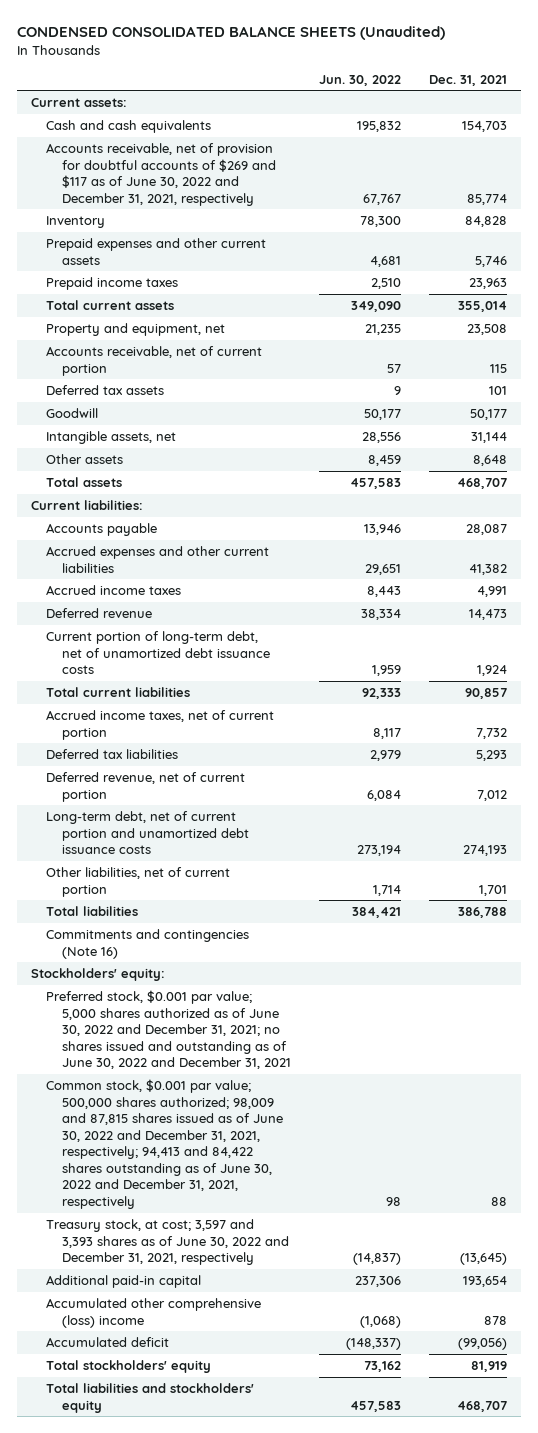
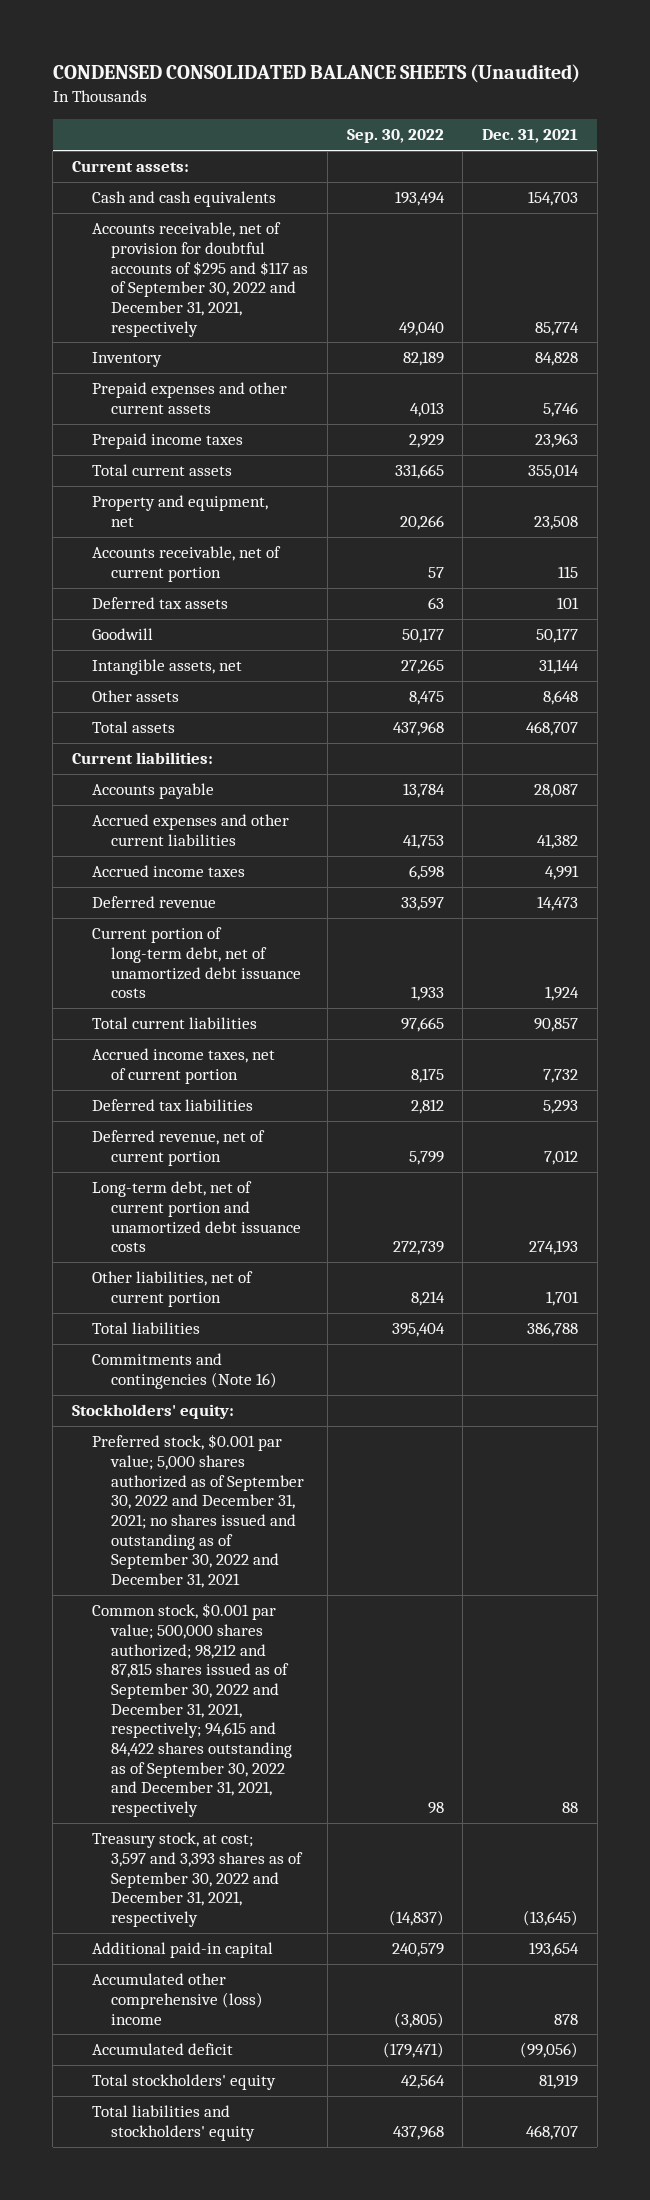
- | Jun. 30, 2022 | Dec. 31, 2021
+ | Sep. 30, 2022 | Dec. 31, 2021
- Accounts receivable, net of provision for doubtful accounts of $269 and $117 as of June 30, 2022 and December 31, 2021, respectively | 67,767 | 85,774
+ Accounts receivable, net of provision for doubtful accounts of $295 and $117 as of September 30, 2022 and December 31, 2021, respectively | 49,040 | 85,774
- Preferred stock, $0.001 par value; 5,000 shares authorized as of June 30, 2022 and December 31, 2021; no shares issued and outstanding as of June 30, 2022 and December 31, 2021
- Common stock, $0.001 par value; 500,000 shares authorized; 98,009 and 87,815 shares issued as of June 30, 2022 and December 31, 2021, respectively; 94,413 and 84,422 shares outstanding as of June 30, 2022 and December 31, 2021, respectively | 98 | 88
- Treasury stock, at cost; 3,597 and 3,393 shares as of June 30, 2022 and December 31, 2021, respectively | (14,837) | (13,645)
+ Preferred stock, $0.001 par value; 5,000 shares authorized as of September 30, 2022 and December 31, 2021; no shares issued and outstanding as of September 30, 2022 and December 31, 2021
+ Common stock, $0.001 par value; 500,000 shares authorized; 98,212 and 87,815 shares issued as of September 30, 2022 and December 31, 2021, respectively; 94,615 and 84,422 shares outstanding as of September 30, 2022 and December 31, 2021, respectively | 98 | 88
+ Treasury stock, at cost; 3,597 and 3,393 shares as of September 30, 2022 and December 31, 2021, respectively | (14,837) | (13,645)

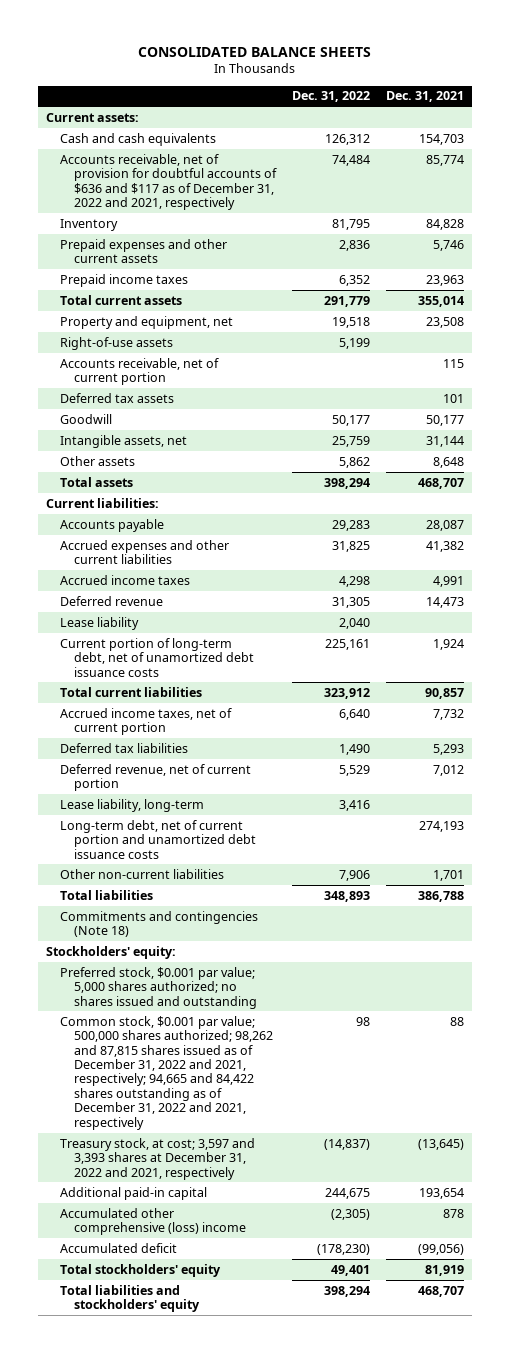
- CONDENSED CONSOLIDATED BALANCE SHEETS (Unaudited)
+ CONSOLIDATED BALANCE SHEETS
- | Sep. 30, 2022 | Dec. 31, 2021
+ | Dec. 31, 2022 | Dec. 31, 2021
- Accounts receivable, net of provision for doubtful accounts of $295 and $117 as of September 30, 2022 and December 31, 2021, respectively | 49,040 | 85,774
+ Accounts receivable, net of provision for doubtful accounts of $636 and $117 as of December 31, 2022 and 2021, respectively | 74,484 | 85,774
+ Right-of-use assets | 5,199 |
+ Lease liability | 2,040 |
+ Lease liability, long-term | 3,416 |
- Other liabilities, net of current portion | 8,214 | 1,701
+ Other non-current liabilities | 7,906 | 1,701
- Commitments and contingencies (Note 16)
+ Commitments and contingencies (Note 18)
- Preferred stock, $0.001 par value; 5,000 shares authorized as of September 30, 2022 and December 31, 2021; no shares issued and outstanding as of September 30, 2022 and December 31, 2021
- Common stock, $0.001 par value; 500,000 shares authorized; 98,212 and 87,815 shares issued as of September 30, 2022 and December 31, 2021, respectively; 94,615 and 84,422 shares outstanding as of September 30, 2022 and December 31, 2021, respectively | 98 | 88
- Treasury stock, at cost; 3,597 and 3,393 shares as of September 30, 2022 and December 31, 2021, respectively | (14,837) | (13,645)
+ Preferred stock, $0.001 par value; 5,000 shares authorized; no shares issued and outstanding
+ Common stock, $0.001 par value; 500,000 shares authorized; 98,262 and 87,815 shares issued as of December 31, 2022 and 2021, respectively; 94,665 and 84,422 shares outstanding as of December 31, 2022 and 2021, respectively | 98 | 88
+ Treasury stock, at cost; 3,597 and 3,393 shares at December 31, 2022 and 2021, respectively | (14,837) | (13,645)

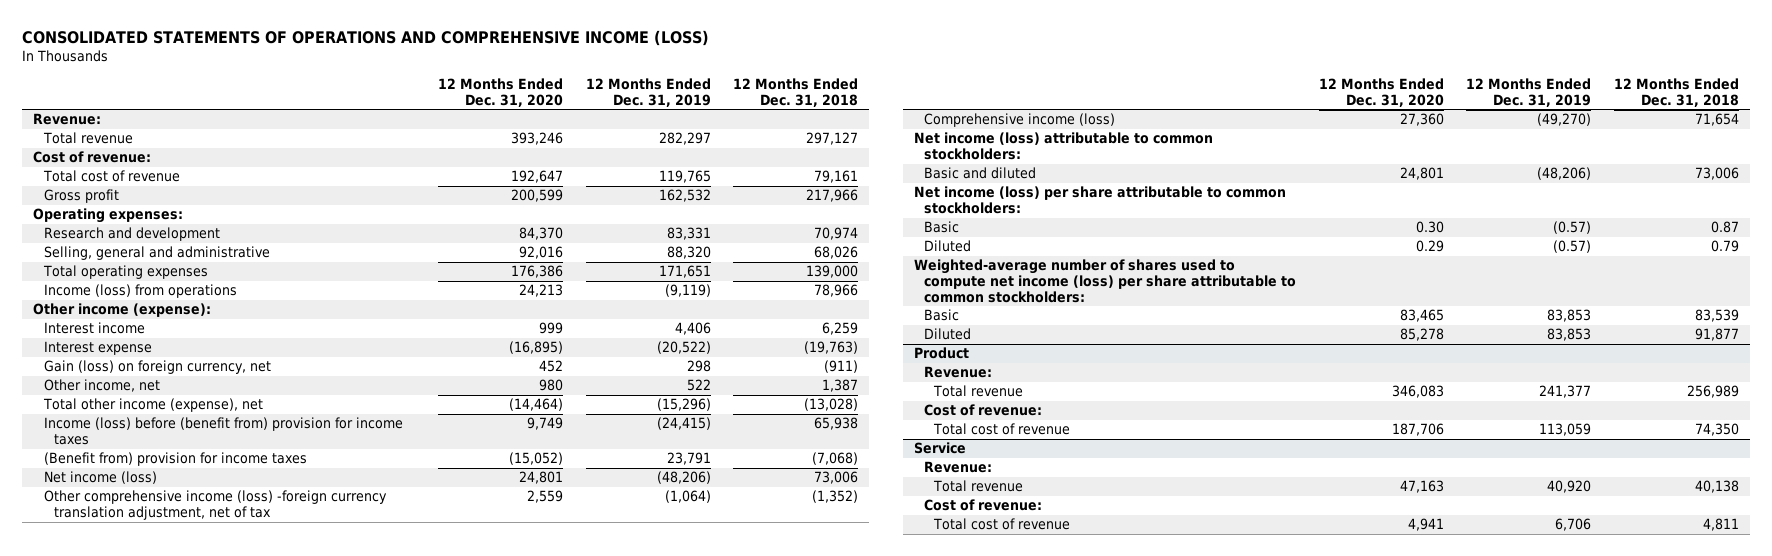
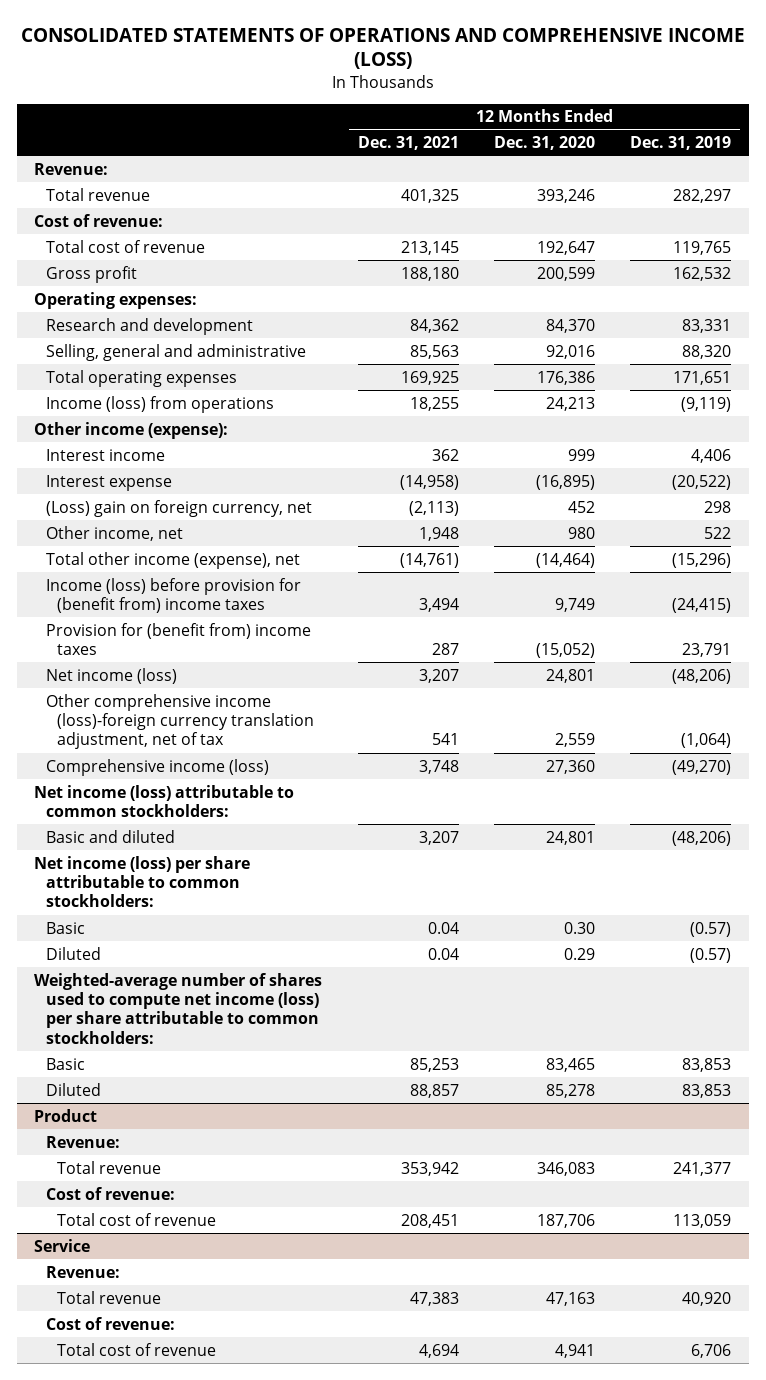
- | 12 Months Ended Dec. 31, 2020 | 12 Months Ended Dec. 31, 2019 | 12 Months Ended Dec. 31, 2018
+ | 12 Months Ended Dec. 31, 2021 | 12 Months Ended Dec. 31, 2020 | 12 Months Ended Dec. 31, 2019
- Gain (loss) on foreign currency, net | 452 | 298 | (911)
+ (Loss) gain on foreign currency, net | (2,113) | 452 | 298
- Income (loss) before (benefit from) provision for income taxes | 9,749 | (24,415) | 65,938
- (Benefit from) provision for income taxes | (15,052) | 23,791 | (7,068)
+ Income (loss) before provision for (benefit from) income taxes | 3,494 | 9,749 | (24,415)
+ Provision for (benefit from) income taxes | 287 | (15,052) | 23,791
- Other comprehensive income (loss) -foreign currency translation adjustment, net of tax | 2,559 | (1,064) | (1,352)
+ Other comprehensive income (loss)-foreign currency translation adjustment, net of tax | 541 | 2,559 | (1,064)

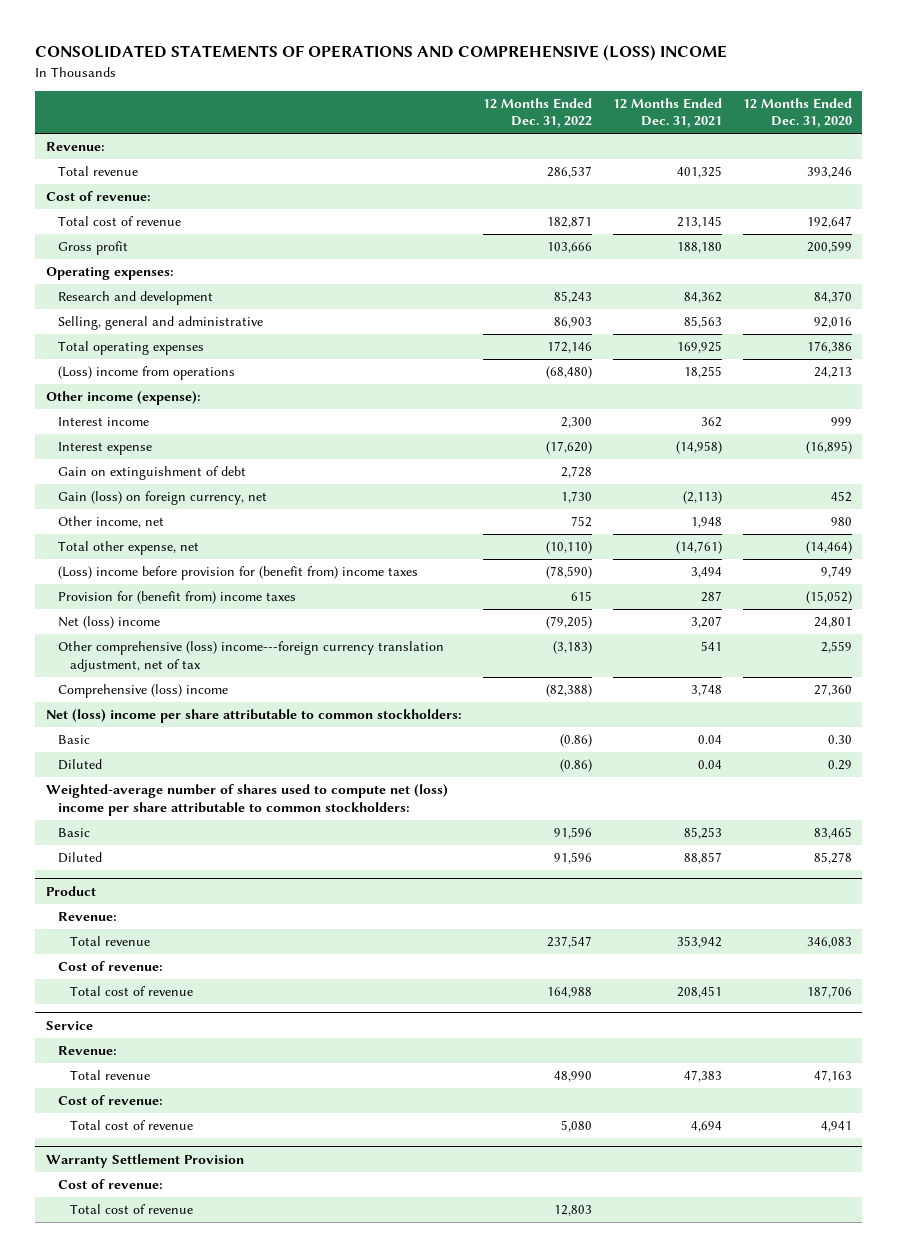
- CONSOLIDATED STATEMENTS OF OPERATIONS AND COMPREHENSIVE INCOME (LOSS)
+ CONSOLIDATED STATEMENTS OF OPERATIONS AND COMPREHENSIVE (LOSS) INCOME
- | 12 Months Ended Dec. 31, 2021 | 12 Months Ended Dec. 31, 2020 | 12 Months Ended Dec. 31, 2019
+ | 12 Months Ended Dec. 31, 2022 | 12 Months Ended Dec. 31, 2021 | 12 Months Ended Dec. 31, 2020
- Income (loss) from operations | 18,255 | 24,213 | (9,119)
+ (Loss) income from operations | (68,480) | 18,255 | 24,213
- (Loss) gain on foreign currency, net | (2,113) | 452 | 298
+ Gain on extinguishment of debt | 2,728 | |
+ Gain (loss) on foreign currency, net | 1,730 | (2,113) | 452
- Total other income (expense), net | (14,761) | (14,464) | (15,296)
- Income (loss) before provision for (benefit from) income taxes | 3,494 | 9,749 | (24,415)
+ Total other expense, net | (10,110) | (14,761) | (14,464)
+ (Loss) income before provision for (benefit from) income taxes | (78,590) | 3,494 | 9,749
- Net income (loss) | 3,207 | 24,801 | (48,206)
- Other comprehensive income (loss)-foreign currency translation adjustment, net of tax | 541 | 2,559 | (1,064)
- Comprehensive income (loss) | 3,748 | 27,360 | (49,270)
- Net income (loss) attributable to common stockholders:
- Basic and diluted | 3,207 | 24,801 | (48,206)
- Net income (loss) per share attributable to common stockholders:
+ Net (loss) income | (79,205) | 3,207 | 24,801
+ Other comprehensive (loss) income---foreign currency translation adjustment, net of tax | (3,183) | 541 | 2,559
+ Comprehensive (loss) income | (82,388) | 3,748 | 27,360
+ Net (loss) income per share attributable to common stockholders:
- Weighted-average number of shares used to compute net income (loss) per share attributable to common stockholders:
+ Weighted-average number of shares used to compute net (loss) income per share attributable to common stockholders:
+ Warranty Settlement Provision
+ Cost of revenue:
+ Total cost of revenue | 12,803 | |

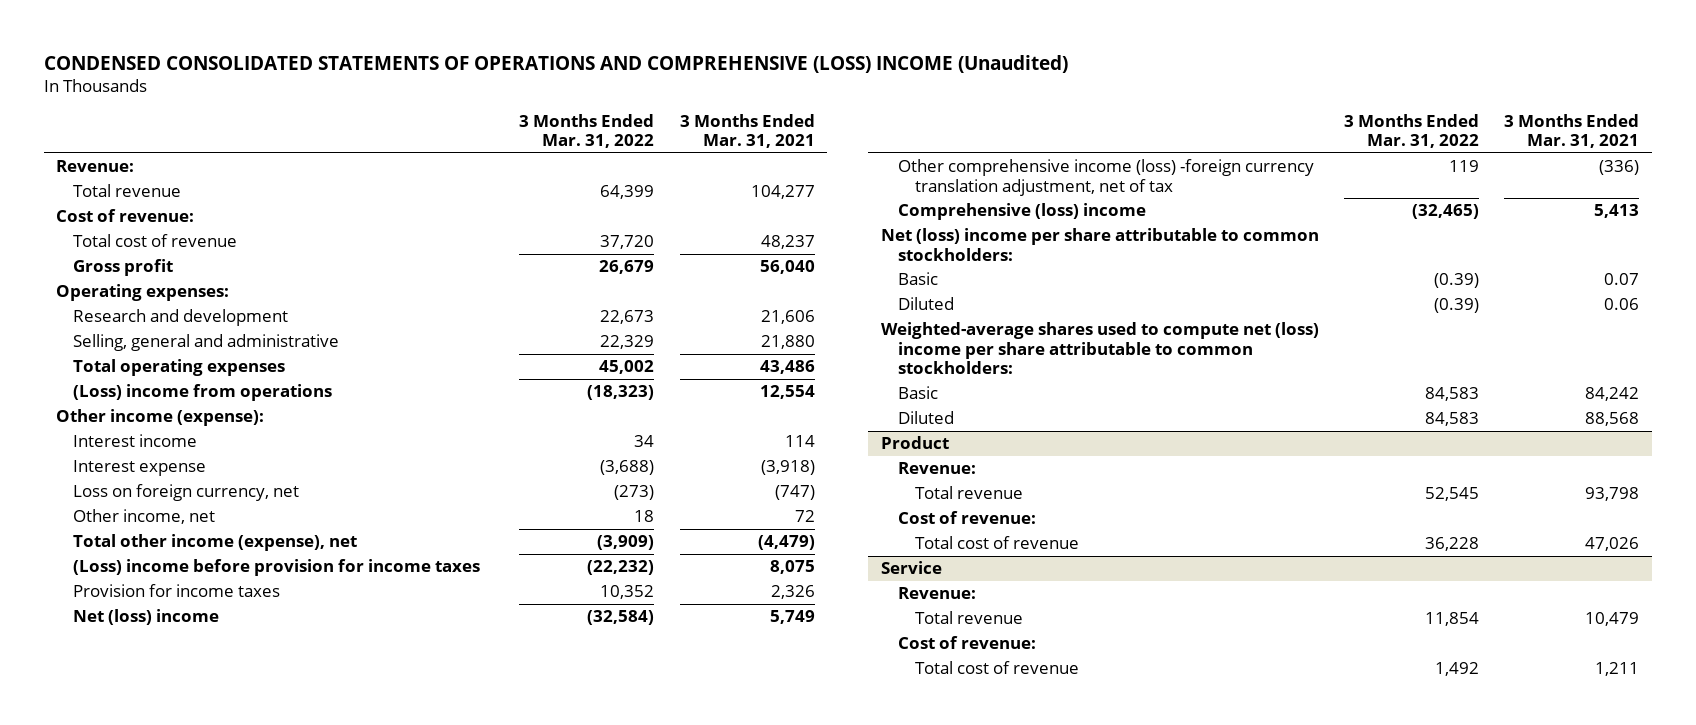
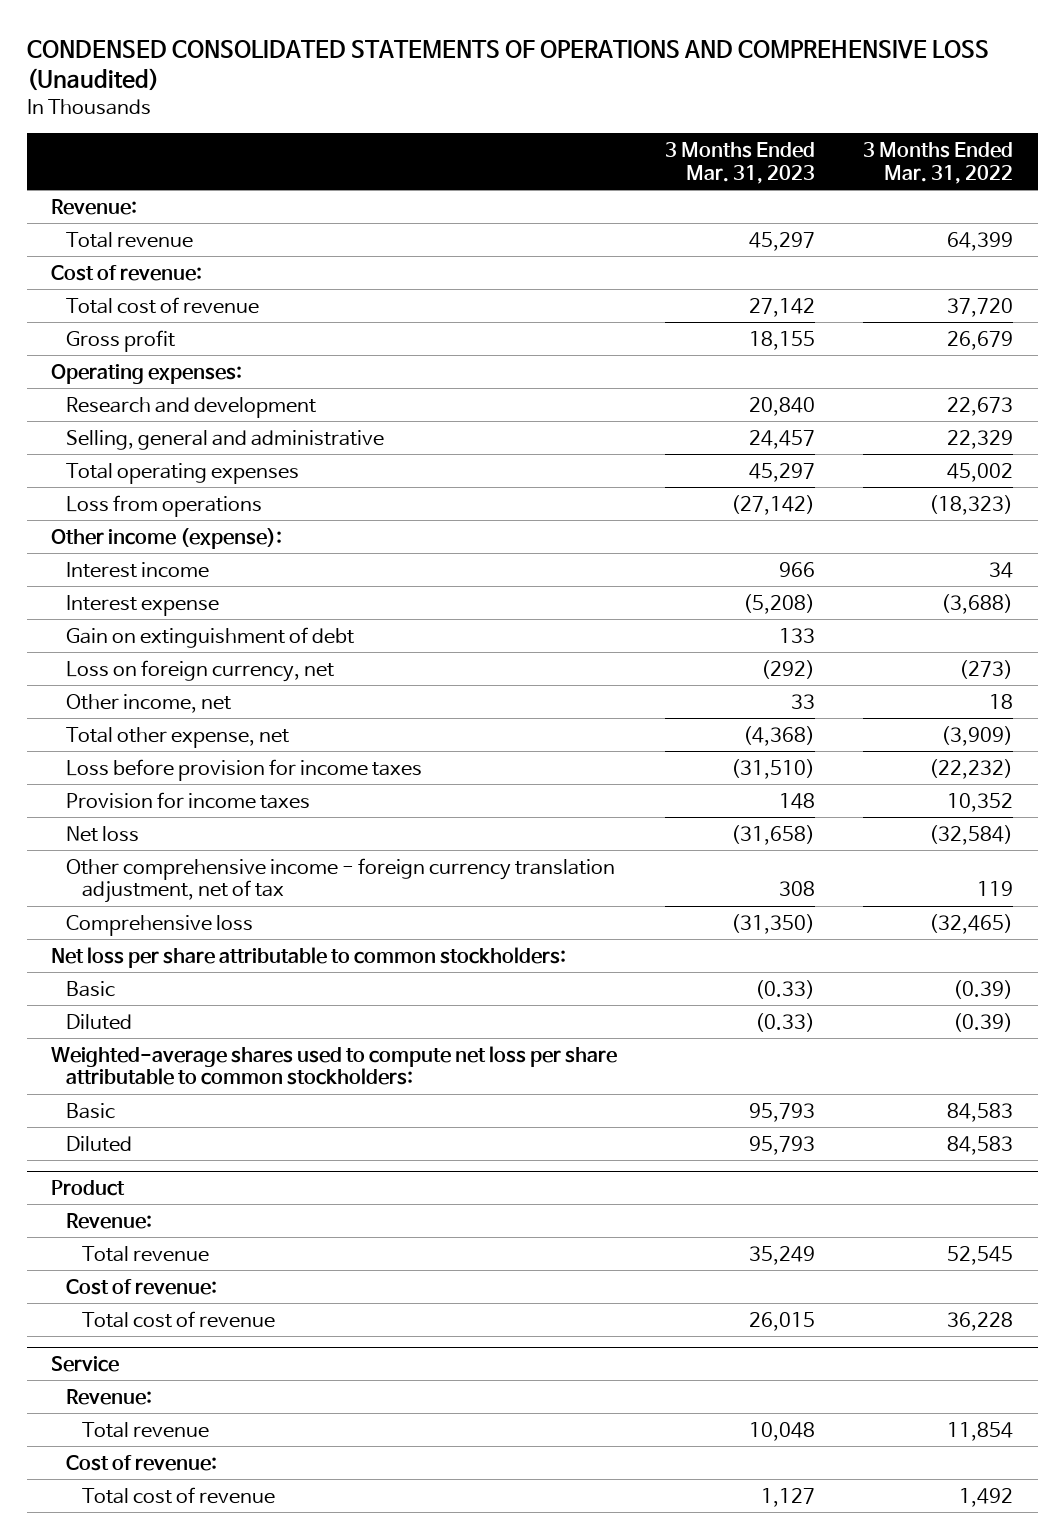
- CONDENSED CONSOLIDATED STATEMENTS OF OPERATIONS AND COMPREHENSIVE (LOSS) INCOME (Unaudited)
+ CONDENSED CONSOLIDATED STATEMENTS OF OPERATIONS AND COMPREHENSIVE LOSS (Unaudited)
- | 3 Months Ended Mar. 31, 2022 | 3 Months Ended Mar. 31, 2021
+ | 3 Months Ended Mar. 31, 2023 | 3 Months Ended Mar. 31, 2022
- (Loss) income from operations | (18,323) | 12,554
+ Loss from operations | (27,142) | (18,323)
+ Gain on extinguishment of debt | 133 |
- Total other income (expense), net | (3,909) | (4,479)
- (Loss) income before provision for income taxes | (22,232) | 8,075
+ Total other expense, net | (4,368) | (3,909)
+ Loss before provision for income taxes | (31,510) | (22,232)
- Net (loss) income | (32,584) | 5,749
- Other comprehensive income (loss) -foreign currency translation adjustment, net of tax | 119 | (336)
- Comprehensive (loss) income | (32,465) | 5,413
- Net (loss) income per share attributable to common stockholders:
+ Net loss | (31,658) | (32,584)
+ Other comprehensive income - foreign currency translation adjustment, net of tax | 308 | 119
+ Comprehensive loss | (31,350) | (32,465)
+ Net loss per share attributable to common stockholders:
- Weighted-average shares used to compute net (loss) income per share attributable to common stockholders:
+ Weighted-average shares used to compute net loss per share attributable to common stockholders:

